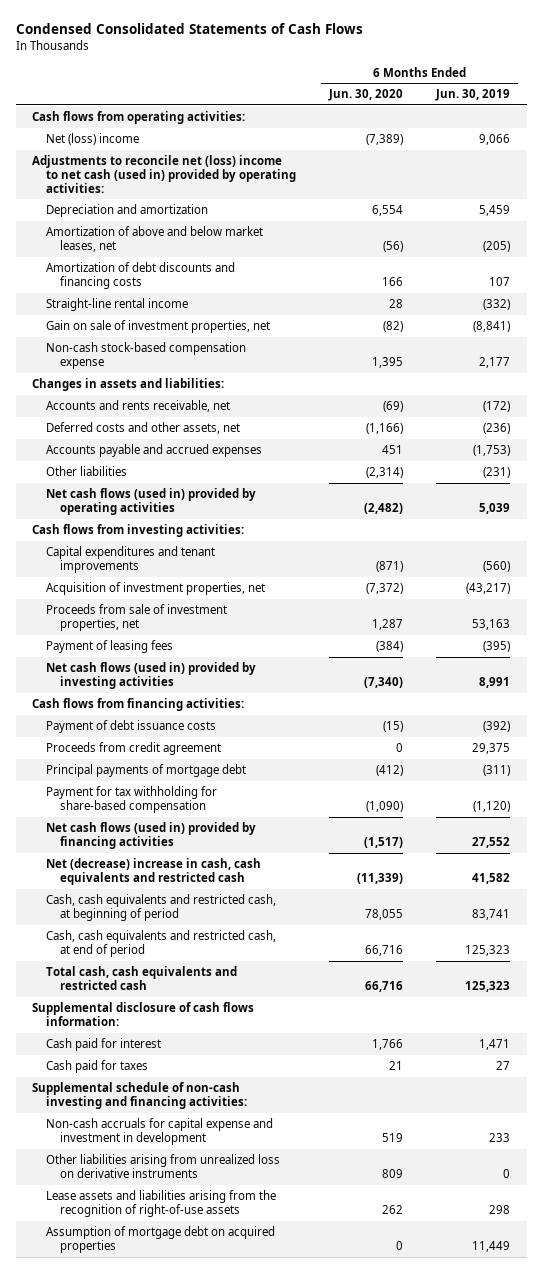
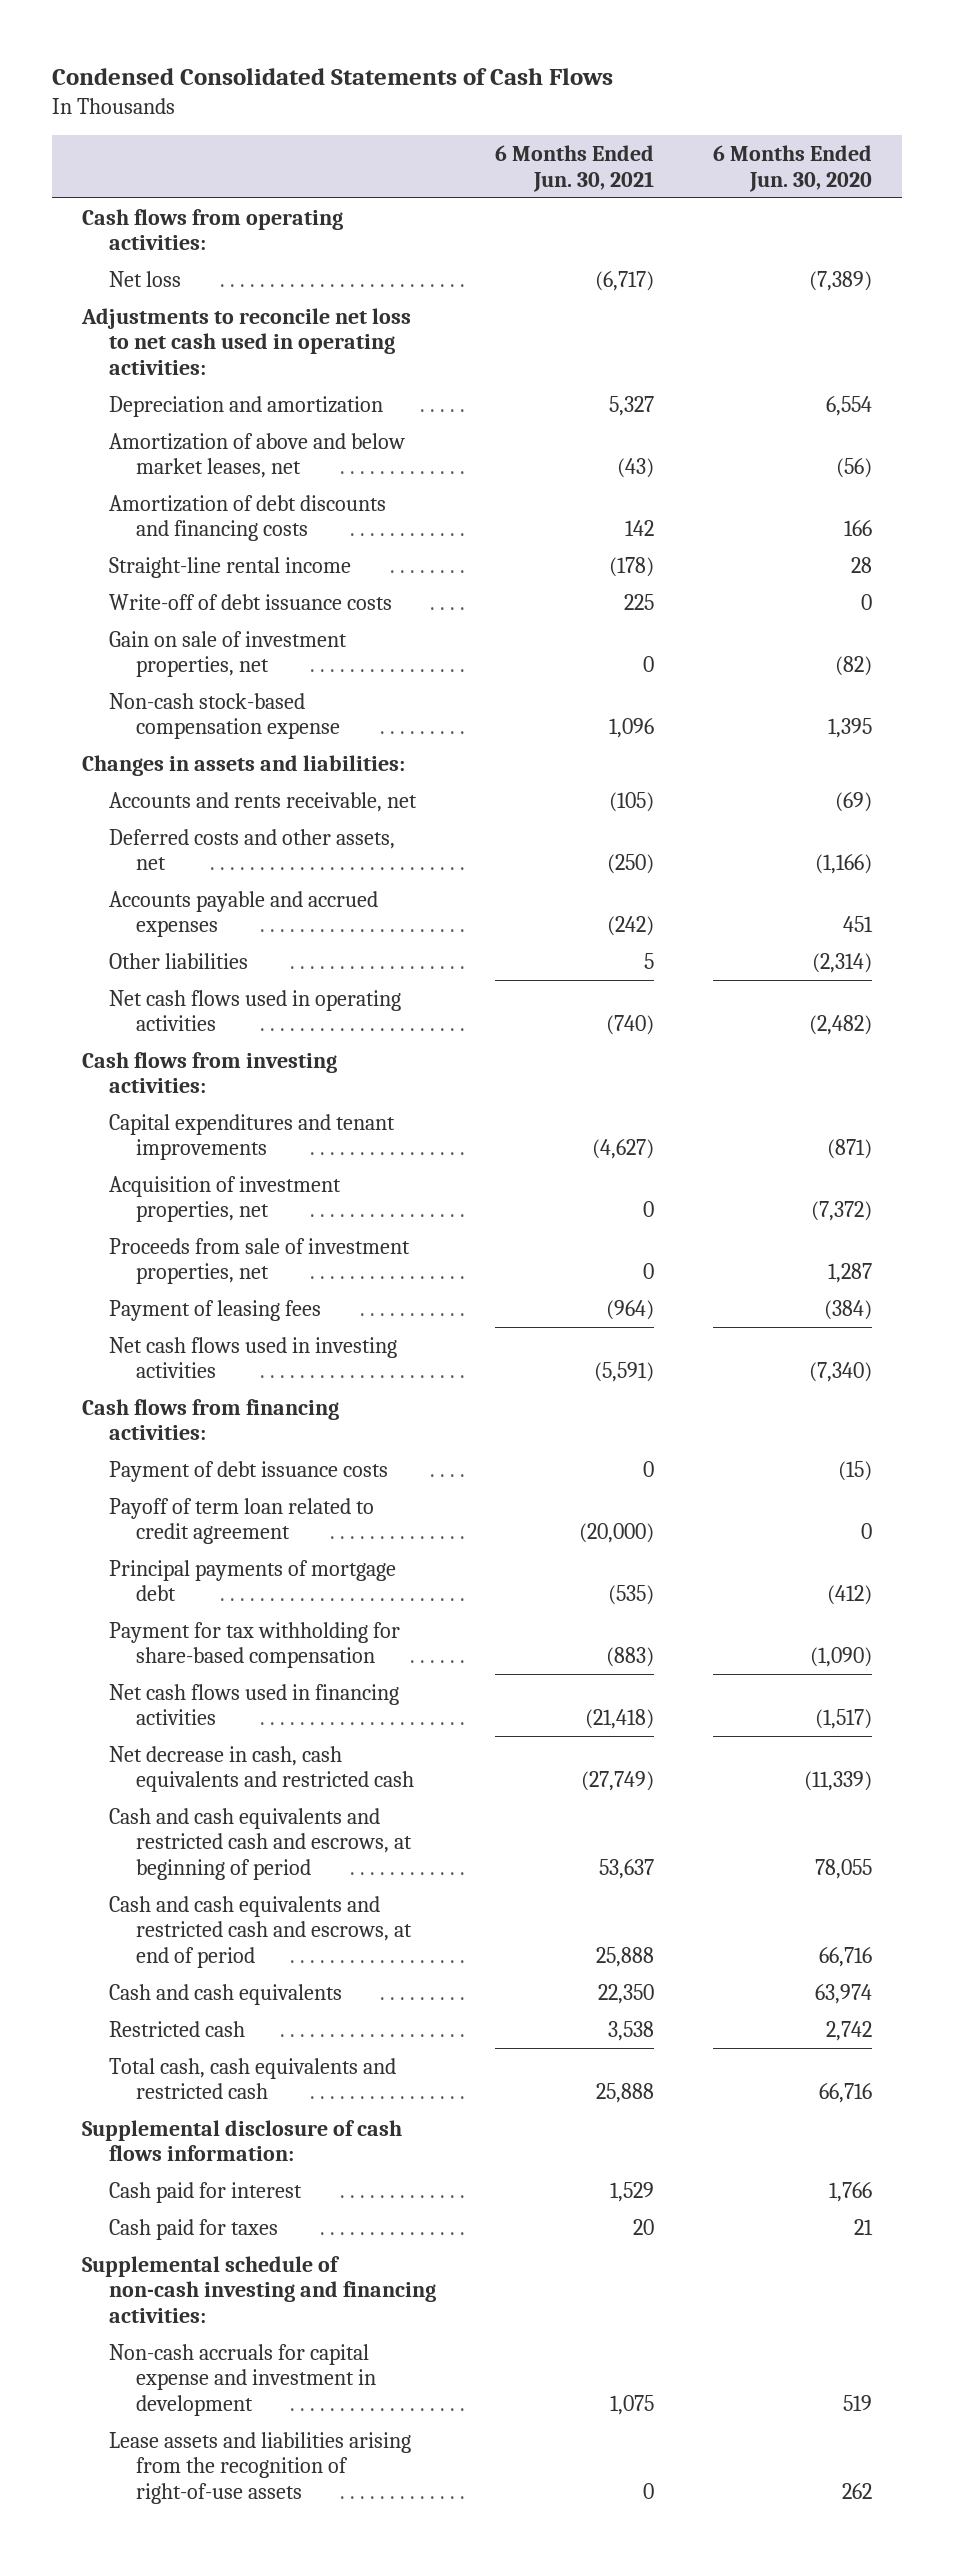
- | 6 Months Ended Jun. 30, 2020 | 6 Months Ended Jun. 30, 2019
+ | 6 Months Ended Jun. 30, 2021 | 6 Months Ended Jun. 30, 2020
- Net (loss) income | (7,389) | 9,066
- Adjustments to reconcile net (loss) income to net cash (used in) provided by operating activities:
+ Net loss | (6,717) | (7,389)
+ Adjustments to reconcile net loss to net cash used in operating activities:
+ Write-off of debt issuance costs | 225 | 0
- Net cash flows (used in) provided by operating activities | (2,482) | 5,039
+ Net cash flows used in operating activities | (740) | (2,482)
- Net cash flows (used in) provided by investing activities | (7,340) | 8,991
+ Net cash flows used in investing activities | (5,591) | (7,340)
- Proceeds from credit agreement | 0 | 29,375
+ Payoff of term loan related to credit agreement | (20,000) | 0
- Net cash flows (used in) provided by financing activities | (1,517) | 27,552
- Net (decrease) increase in cash, cash equivalents and restricted cash | (11,339) | 41,582
- Cash, cash equivalents and restricted cash, at beginning of period | 78,055 | 83,741
- Cash, cash equivalents and restricted cash, at end of period | 66,716 | 125,323
+ Net cash flows used in financing activities | (21,418) | (1,517)
+ Net decrease in cash, cash equivalents and restricted cash | (27,749) | (11,339)
+ Cash and cash equivalents and restricted cash and escrows, at beginning of period | 53,637 | 78,055
+ Cash and cash equivalents and restricted cash and escrows, at end of period | 25,888 | 66,716
+ Cash and cash equivalents | 22,350 | 63,974
+ Restricted cash | 3,538 | 2,742
- Other liabilities arising from unrealized loss on derivative instruments | 809 | 0
- Assumption of mortgage debt on acquired properties | 0 | 11,449

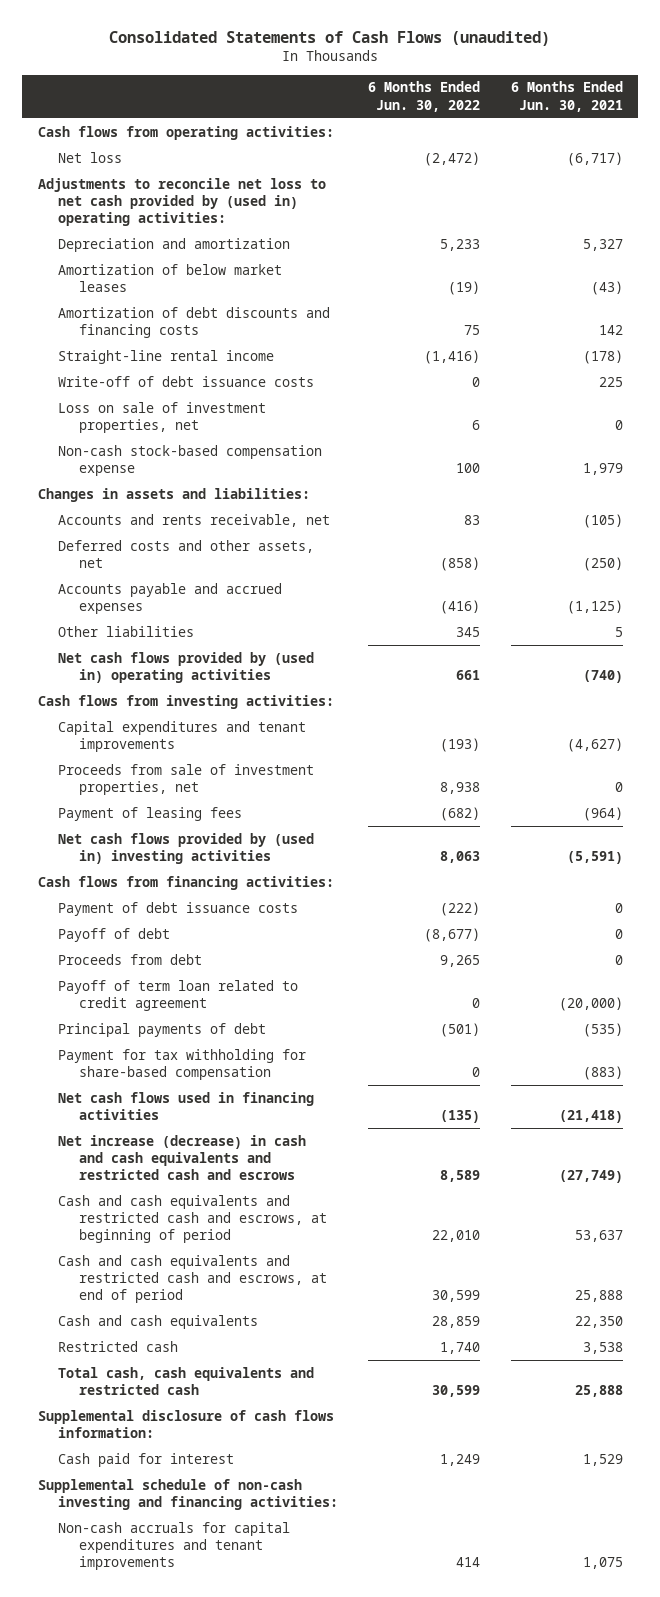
- Condensed Consolidated Statements of Cash Flows
+ Consolidated Statements of Cash Flows (unaudited)
- | 6 Months Ended Jun. 30, 2021 | 6 Months Ended Jun. 30, 2020
+ | 6 Months Ended Jun. 30, 2022 | 6 Months Ended Jun. 30, 2021
- Adjustments to reconcile net loss to net cash used in operating activities:
+ Adjustments to reconcile net loss to net cash provided by (used in) operating activities:
- Amortization of above and below market leases, net | (43) | (56)
+ Amortization of below market leases | (19) | (43)
- Gain on sale of investment properties, net | 0 | (82)
- Non-cash stock-based compensation expense | 1,096 | 1,395
+ Loss on sale of investment properties, net | 6 | 0
+ Non-cash stock-based compensation expense | 100 | 1,979
- Accounts payable and accrued expenses | (242) | 451
+ Accounts payable and accrued expenses | (416) | (1,125)
- Net cash flows used in operating activities | (740) | (2,482)
+ Net cash flows provided by (used in) operating activities | 661 | (740)
- Acquisition of investment properties, net | 0 | (7,372)
- Net cash flows used in investing activities | (5,591) | (7,340)
+ Net cash flows provided by (used in) investing activities | 8,063 | (5,591)
+ Payoff of debt | (8,677) | 0
+ Proceeds from debt | 9,265 | 0
- Principal payments of mortgage debt | (535) | (412)
+ Principal payments of debt | (501) | (535)
- Net decrease in cash, cash equivalents and restricted cash | (27,749) | (11,339)
+ Net increase (decrease) in cash and cash equivalents and restricted cash and escrows | 8,589 | (27,749)
- Cash paid for taxes | 20 | 21
- Non-cash accruals for capital expense and investment in development | 1,075 | 519
- Lease assets and liabilities arising from the recognition of right-of-use assets | 0 | 262
+ Non-cash accruals for capital expenditures and tenant improvements | 414 | 1,075

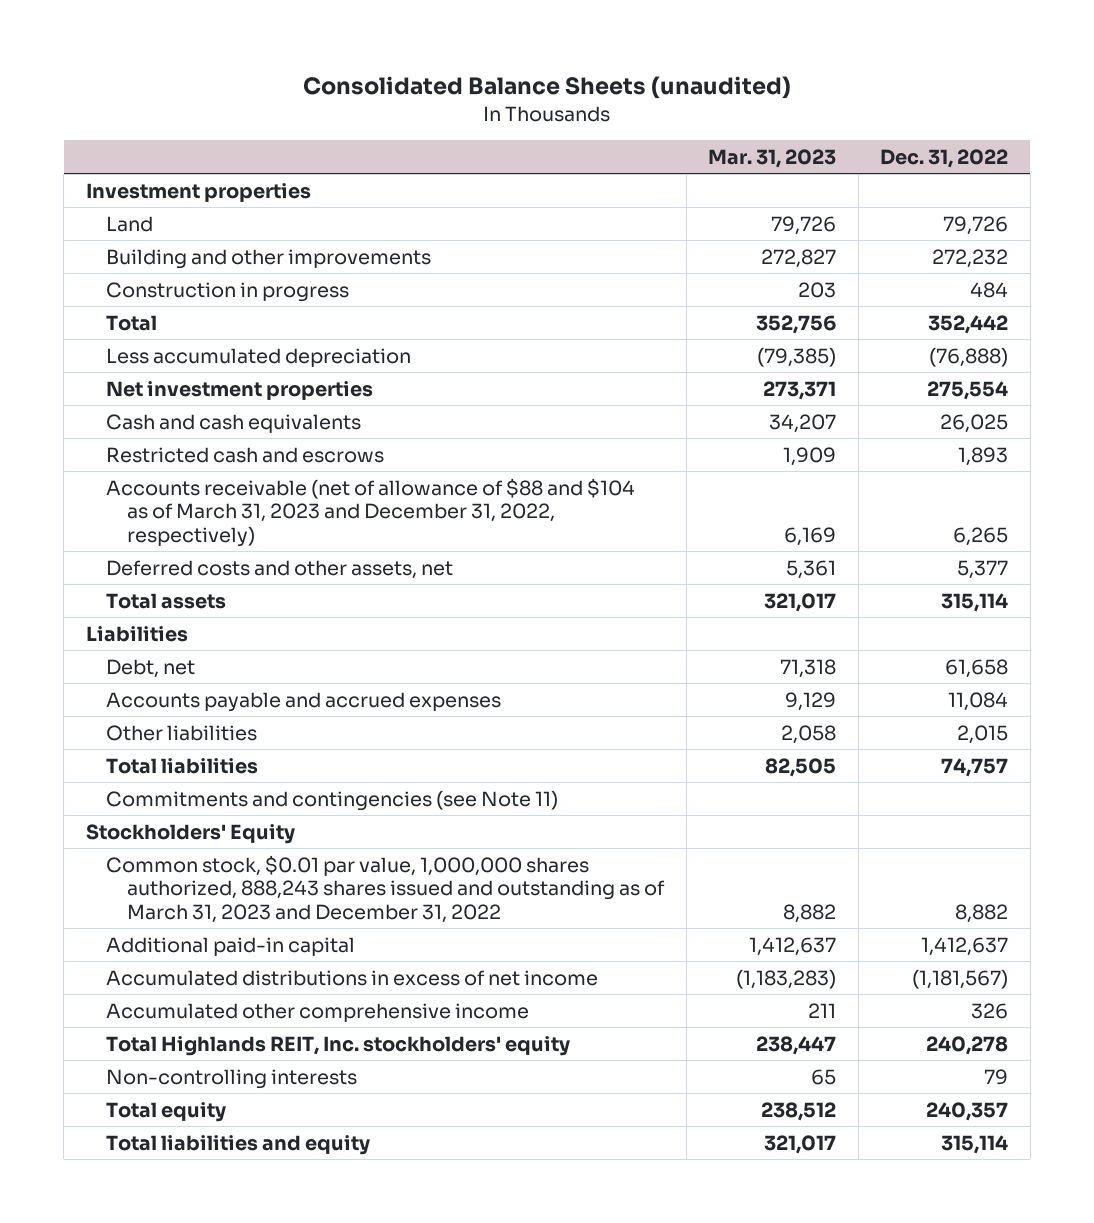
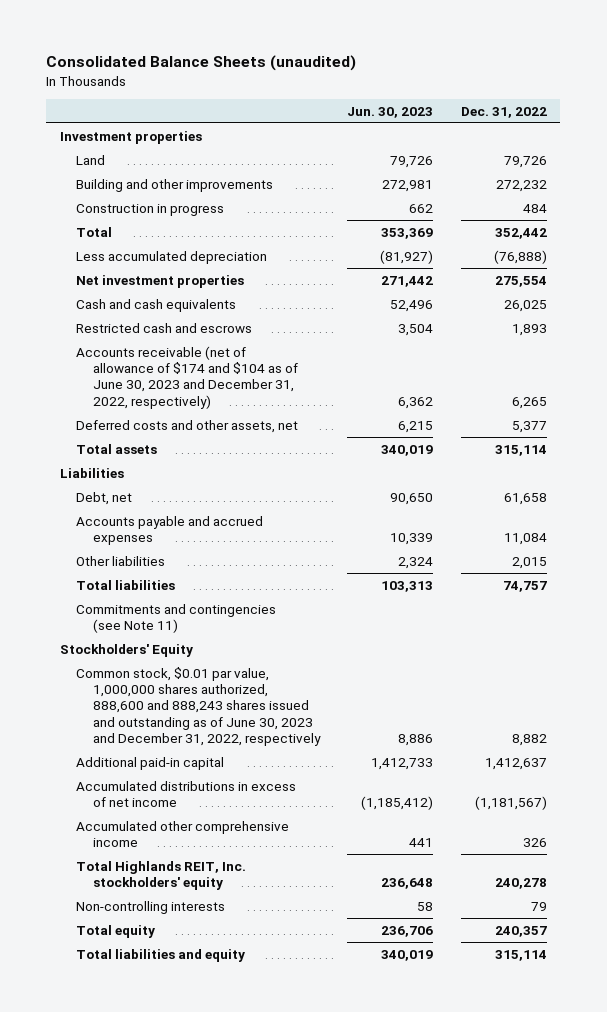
- | Mar. 31, 2023 | Dec. 31, 2022
+ | Jun. 30, 2023 | Dec. 31, 2022
- Accounts receivable (net of allowance of $88 and $104 as of March 31, 2023 and December 31, 2022, respectively) | 6,169 | 6,265
+ Accounts receivable (net of allowance of $174 and $104 as of June 30, 2023 and December 31, 2022, respectively) | 6,362 | 6,265
- Common stock, $0.01 par value, 1,000,000 shares authorized, 888,243 shares issued and outstanding as of March 31, 2023 and December 31, 2022 | 8,882 | 8,882
+ Common stock, $0.01 par value, 1,000,000 shares authorized, 888,600 and 888,243 shares issued and outstanding as of June 30, 2023 and December 31, 2022, respectively | 8,886 | 8,882

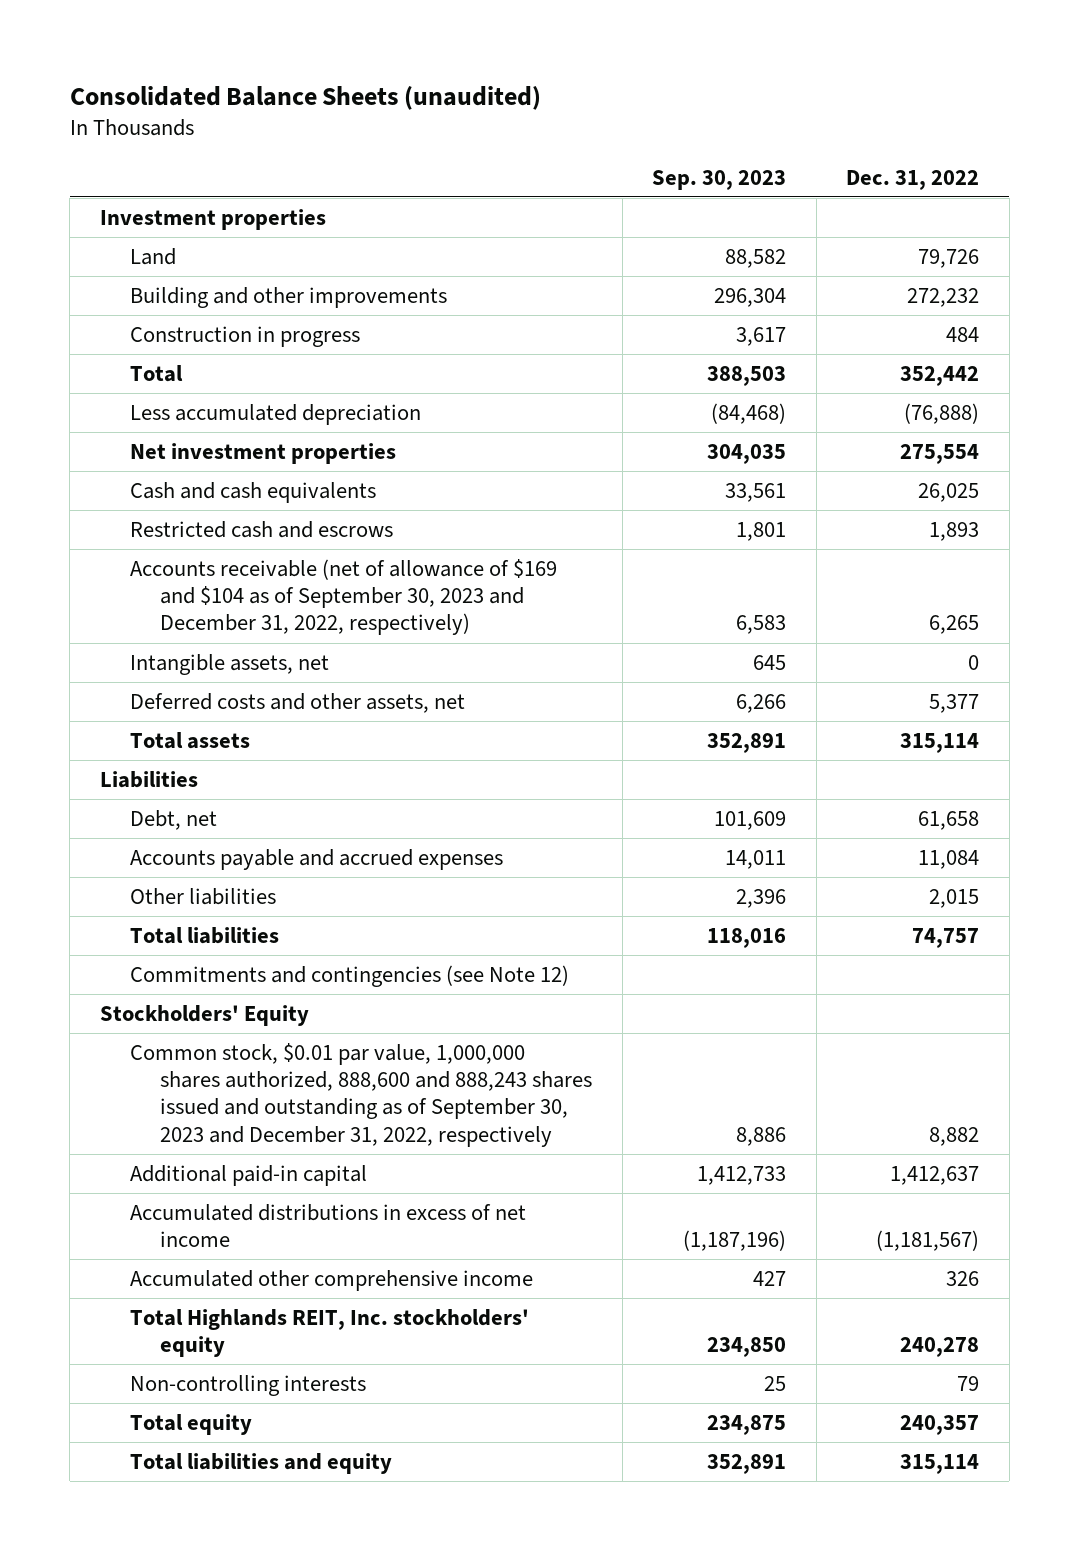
- | Jun. 30, 2023 | Dec. 31, 2022
+ | Sep. 30, 2023 | Dec. 31, 2022
- Accounts receivable (net of allowance of $174 and $104 as of June 30, 2023 and December 31, 2022, respectively) | 6,362 | 6,265
+ Accounts receivable (net of allowance of $169 and $104 as of September 30, 2023 and December 31, 2022, respectively) | 6,583 | 6,265
+ Intangible assets, net | 645 | 0
- Commitments and contingencies (see Note 11)
+ Commitments and contingencies (see Note 12)
- Common stock, $0.01 par value, 1,000,000 shares authorized, 888,600 and 888,243 shares issued and outstanding as of June 30, 2023 and December 31, 2022, respectively | 8,886 | 8,882
+ Common stock, $0.01 par value, 1,000,000 shares authorized, 888,600 and 888,243 shares issued and outstanding as of September 30, 2023 and December 31, 2022, respectively | 8,886 | 8,882

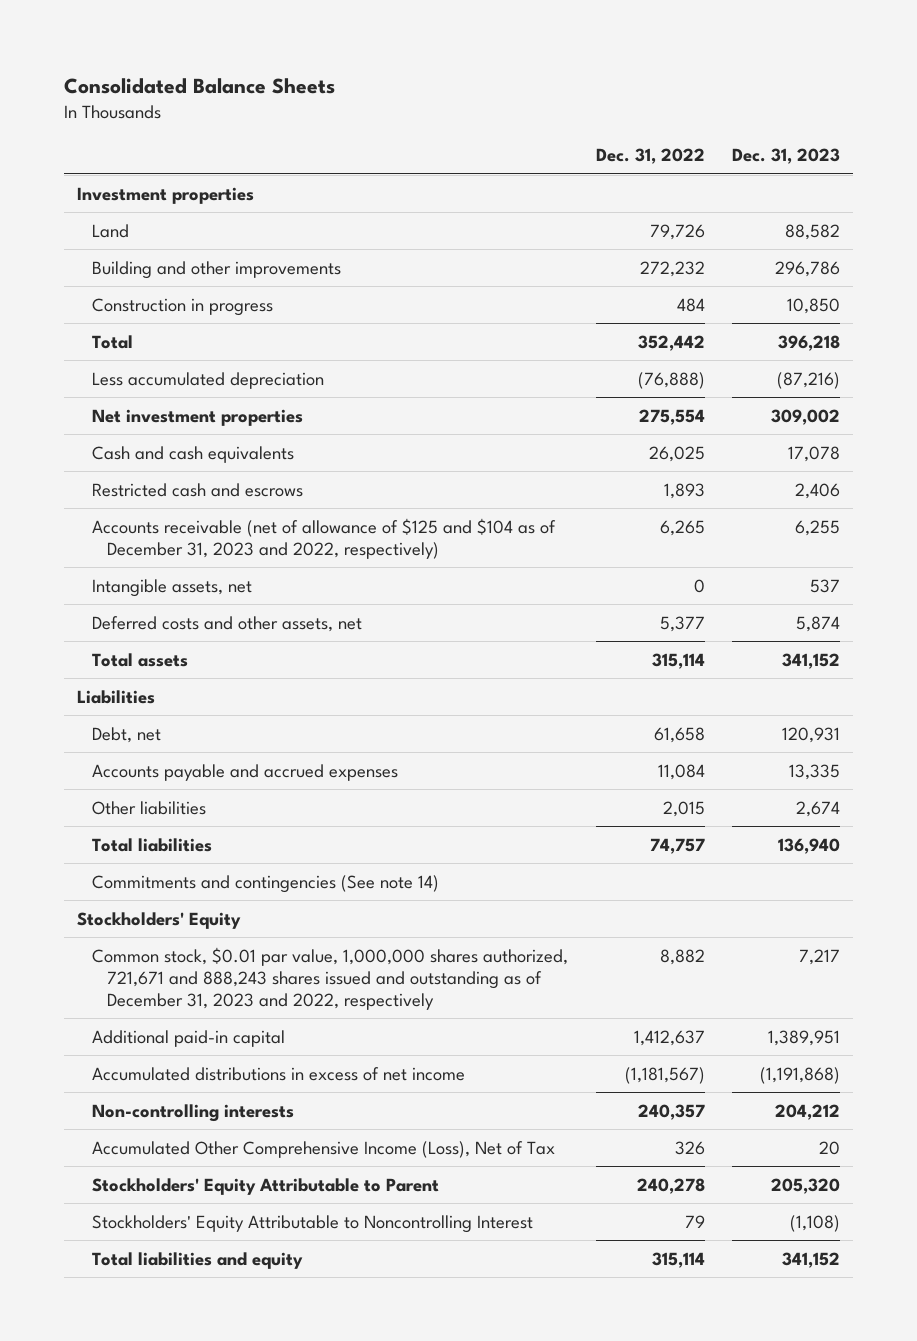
- Consolidated Balance Sheets (unaudited)
+ Consolidated Balance Sheets
- | Sep. 30, 2023 | Dec. 31, 2022
+ | Dec. 31, 2022 | Dec. 31, 2023
- Accounts receivable (net of allowance of $169 and $104 as of September 30, 2023 and December 31, 2022, respectively) | 6,583 | 6,265
+ Accounts receivable (net of allowance of $125 and $104 as of December 31, 2023 and 2022, respectively) | 6,265 | 6,255
- Commitments and contingencies (see Note 12)
+ Commitments and contingencies (See note 14)
- Common stock, $0.01 par value, 1,000,000 shares authorized, 888,600 and 888,243 shares issued and outstanding as of September 30, 2023 and December 31, 2022, respectively | 8,886 | 8,882
+ Common stock, $0.01 par value, 1,000,000 shares authorized, 721,671 and 888,243 shares issued and outstanding as of December 31, 2023 and 2022, respectively | 8,882 | 7,217
- Accumulated other comprehensive income | 427 | 326
- Total Highlands REIT, Inc. stockholders' equity | 234,850 | 240,278
- Non-controlling interests | 25 | 79
- Total equity | 234,875 | 240,357
+ Non-controlling interests | 240,357 | 204,212
+ Accumulated Other Comprehensive Income (Loss), Net of Tax | 326 | 20
+ Stockholders' Equity Attributable to Parent | 240,278 | 205,320
+ Stockholders' Equity Attributable to Noncontrolling Interest | 79 | (1,108)

